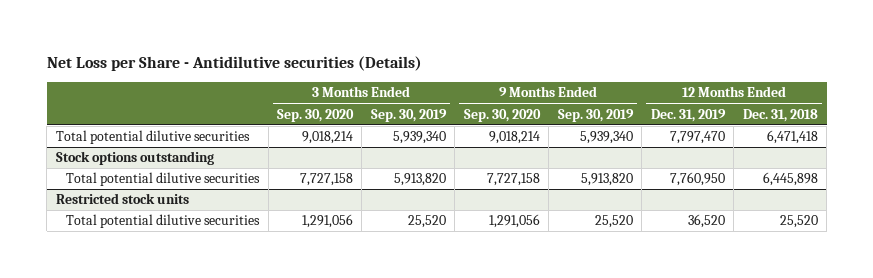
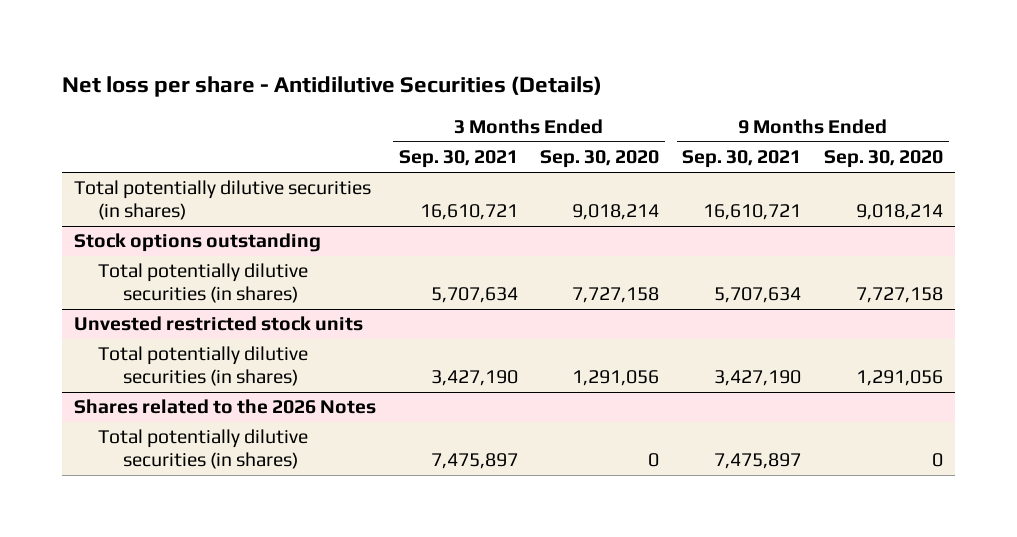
- Net Loss per Share - Antidilutive securities (Details)
+ Net loss per share - Antidilutive Securities (Details)
- | 3 Months Ended Sep. 30, 2020 | 3 Months Ended Sep. 30, 2019 | 9 Months Ended Sep. 30, 2020 | 9 Months Ended Sep. 30, 2019 | 12 Months Ended Dec. 31, 2019 | 12 Months Ended Dec. 31, 2018
+ | 3 Months Ended Sep. 30, 2021 | 3 Months Ended Sep. 30, 2020 | 9 Months Ended Sep. 30, 2021 | 9 Months Ended Sep. 30, 2020
- Total potential dilutive securities | 9,018,214 | 5,939,340 | 9,018,214 | 5,939,340 | 7,797,470 | 6,471,418
+ Total potentially dilutive securities (in shares) | 16,610,721 | 9,018,214 | 16,610,721 | 9,018,214
@ Stock options outstanding
- Total potential dilutive securities | 7,727,158 | 5,913,820 | 7,727,158 | 5,913,820 | 7,760,950 | 6,445,898
- Restricted stock units
- Total potential dilutive securities | 1,291,056 | 25,520 | 1,291,056 | 25,520 | 36,520 | 25,520
@ Stock options outstanding
+ Total potentially dilutive securities (in shares) | 5,707,634 | 7,727,158 | 5,707,634 | 7,727,158
+ Unvested restricted stock units
+ Total potentially dilutive securities (in shares) | 3,427,190 | 1,291,056 | 3,427,190 | 1,291,056
+ Shares related to the 2026 Notes
+ Total potentially dilutive securities (in shares) | 7,475,897 | 0 | 7,475,897 | 0

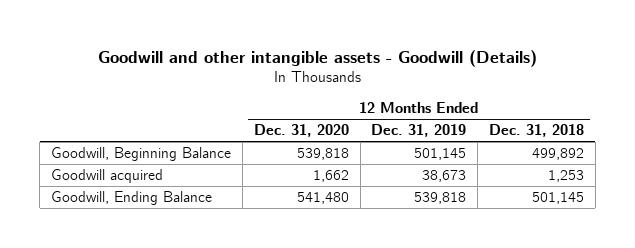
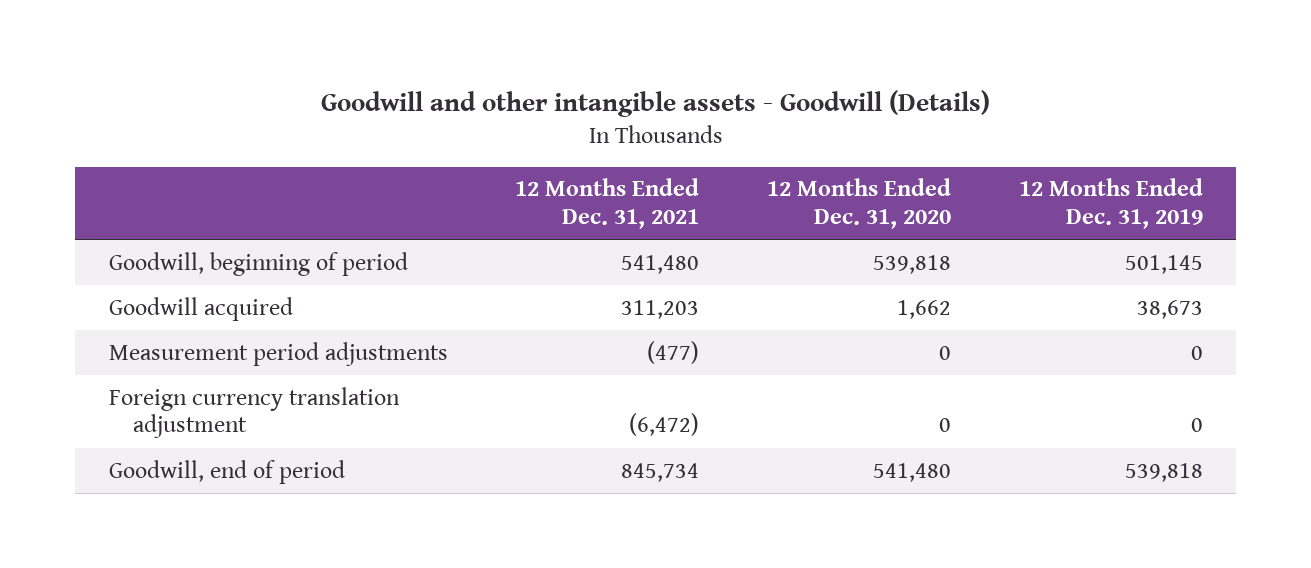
- | 12 Months Ended Dec. 31, 2020 | 12 Months Ended Dec. 31, 2019 | 12 Months Ended Dec. 31, 2018
+ | 12 Months Ended Dec. 31, 2021 | 12 Months Ended Dec. 31, 2020 | 12 Months Ended Dec. 31, 2019
- Goodwill, Beginning Balance | 539,818 | 501,145 | 499,892
+ Goodwill, beginning of period | 541,480 | 539,818 | 501,145
- Goodwill, Ending Balance | 541,480 | 539,818 | 501,145
+ Measurement period adjustments | (477) | 0 | 0
+ Foreign currency translation adjustment | (6,472) | 0 | 0
+ Goodwill, end of period | 845,734 | 541,480 | 539,818

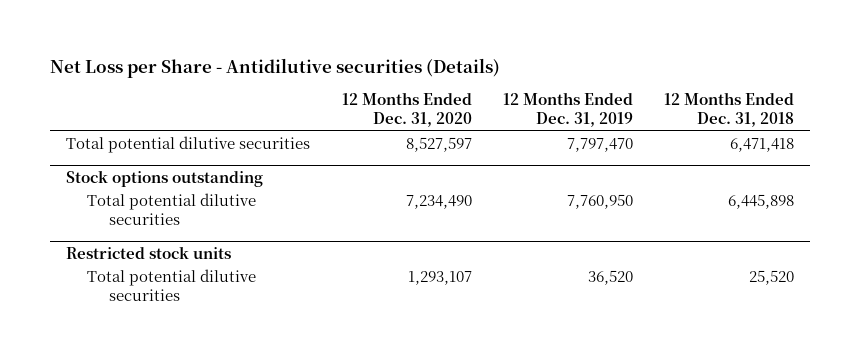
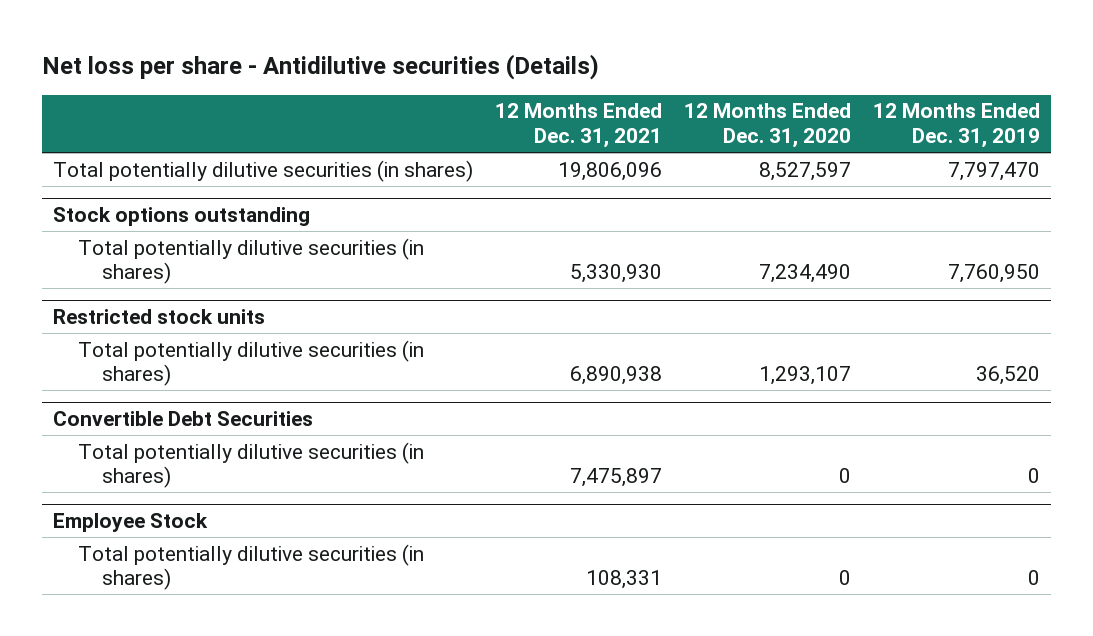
- Net Loss per Share - Antidilutive securities (Details)
+ Net loss per share - Antidilutive securities (Details)
- | 12 Months Ended Dec. 31, 2020 | 12 Months Ended Dec. 31, 2019 | 12 Months Ended Dec. 31, 2018
+ | 12 Months Ended Dec. 31, 2021 | 12 Months Ended Dec. 31, 2020 | 12 Months Ended Dec. 31, 2019
- Total potential dilutive securities | 8,527,597 | 7,797,470 | 6,471,418
+ Total potentially dilutive securities (in shares) | 19,806,096 | 8,527,597 | 7,797,470
@ Stock options outstanding
- Total potential dilutive securities | 7,234,490 | 7,760,950 | 6,445,898
+ Total potentially dilutive securities (in shares) | 5,330,930 | 7,234,490 | 7,760,950
@ Restricted stock units
- Total potential dilutive securities | 1,293,107 | 36,520 | 25,520
+ Total potentially dilutive securities (in shares) | 6,890,938 | 1,293,107 | 36,520
+ Convertible Debt Securities
+ Total potentially dilutive securities (in shares) | 7,475,897 | 0 | 0
+ Employee Stock
+ Total potentially dilutive securities (in shares) | 108,331 | 0 | 0

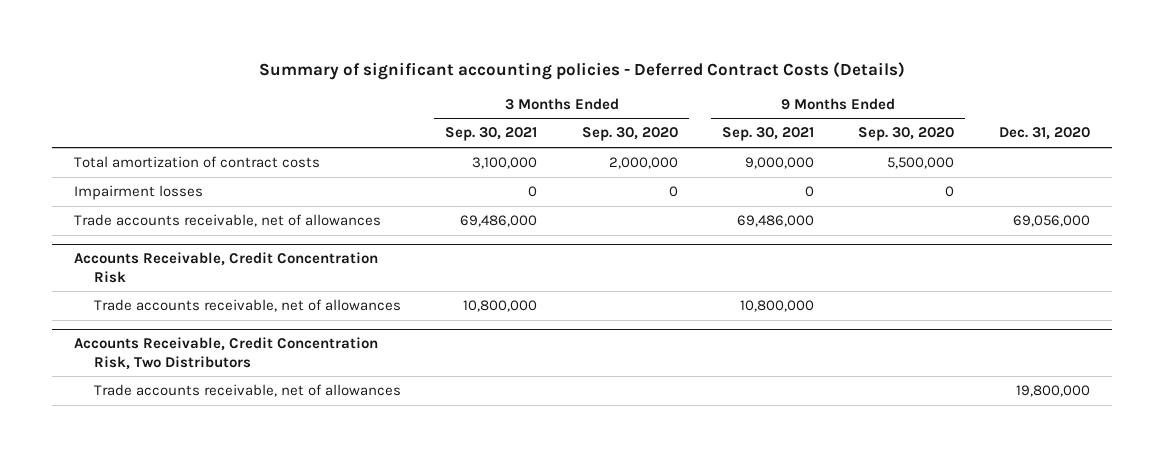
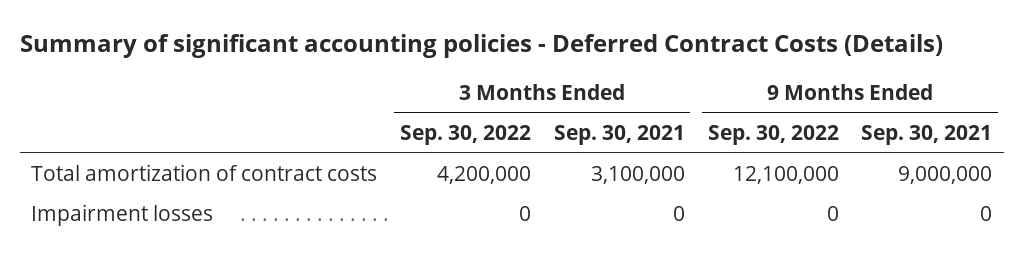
- | 3 Months Ended Sep. 30, 2021 | 3 Months Ended Sep. 30, 2020 | 9 Months Ended Sep. 30, 2021 | 9 Months Ended Sep. 30, 2020 | Dec. 31, 2020
+ | 3 Months Ended Sep. 30, 2022 | 3 Months Ended Sep. 30, 2021 | 9 Months Ended Sep. 30, 2022 | 9 Months Ended Sep. 30, 2021
- Trade accounts receivable, net of allowances | 69,486,000 | | 69,486,000 | | 69,056,000
- Accounts Receivable, Credit Concentration Risk
- Trade accounts receivable, net of allowances | 10,800,000 | | 10,800,000 | |
- Accounts Receivable, Credit Concentration Risk, Two Distributors
- Trade accounts receivable, net of allowances | | | | | 19,800,000

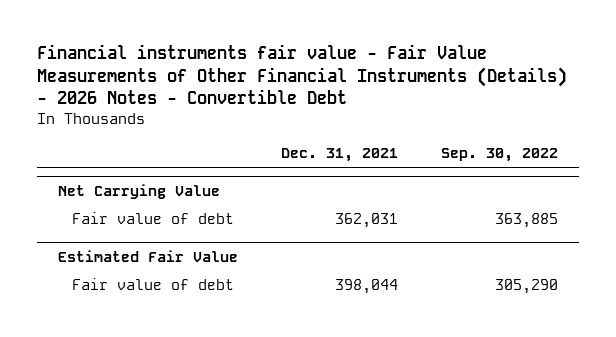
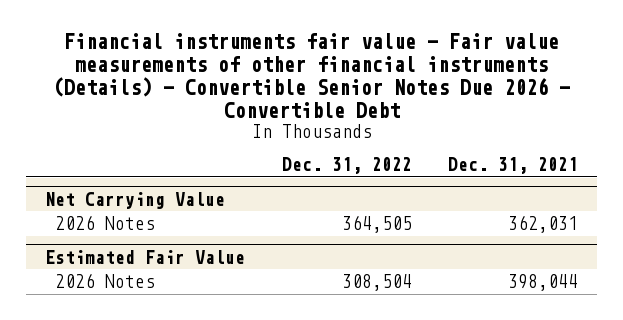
- Financial instruments fair value - Fair Value Measurements of Other Financial Instruments (Details) - 2026 Notes - Convertible Debt
+ Financial instruments fair value - Fair value measurements of other financial instruments (Details) - Convertible Senior Notes Due 2026 - Convertible Debt
- | Dec. 31, 2021 | Sep. 30, 2022
+ | Dec. 31, 2022 | Dec. 31, 2021
@ Net Carrying Value
- Fair value of debt | 362,031 | 363,885
+ 2026 Notes | 364,505 | 362,031
@ Estimated Fair Value
- Fair value of debt | 398,044 | 305,290
+ 2026 Notes | 308,504 | 398,044

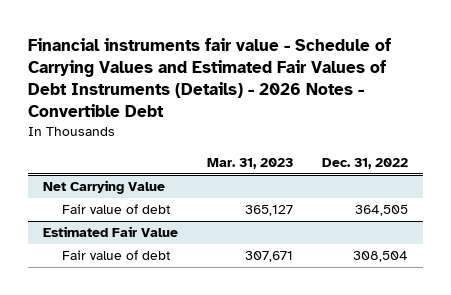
- Financial instruments fair value - Fair value measurements of other financial instruments (Details) - Convertible Senior Notes Due 2026 - Convertible Debt
+ Financial instruments fair value - Schedule of Carrying Values and Estimated Fair Values of Debt Instruments (Details) - 2026 Notes - Convertible Debt
- | Dec. 31, 2022 | Dec. 31, 2021
+ | Mar. 31, 2023 | Dec. 31, 2022
@ Net Carrying Value
- 2026 Notes | 364,505 | 362,031
+ Fair value of debt | 365,127 | 364,505
@ Estimated Fair Value
- 2026 Notes | 308,504 | 398,044
+ Fair value of debt | 307,671 | 308,504

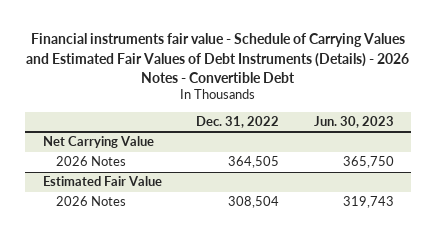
- | Mar. 31, 2023 | Dec. 31, 2022
+ | Dec. 31, 2022 | Jun. 30, 2023
@ Net Carrying Value
- Fair value of debt | 365,127 | 364,505
+ 2026 Notes | 364,505 | 365,750
@ Estimated Fair Value
- Fair value of debt | 307,671 | 308,504
+ 2026 Notes | 308,504 | 319,743

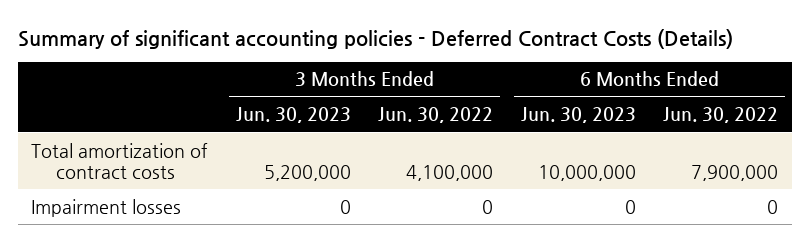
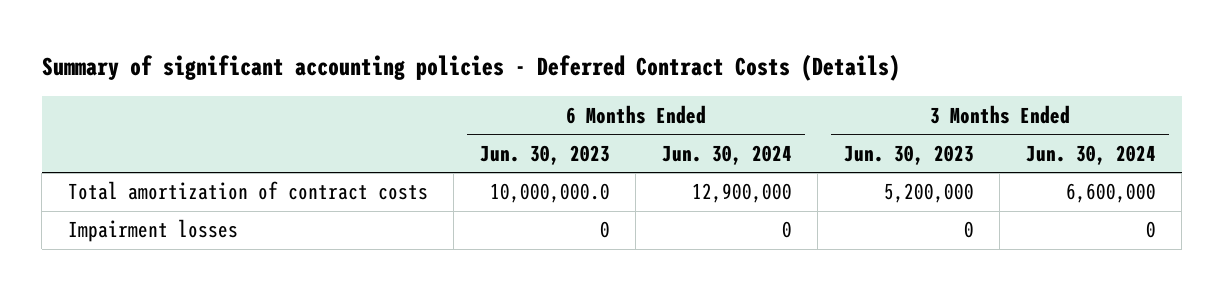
- | 3 Months Ended Jun. 30, 2023 | 3 Months Ended Jun. 30, 2022 | 6 Months Ended Jun. 30, 2023 | 6 Months Ended Jun. 30, 2022
+ | 6 Months Ended Jun. 30, 2023 | 6 Months Ended Jun. 30, 2024 | 3 Months Ended Jun. 30, 2023 | 3 Months Ended Jun. 30, 2024
- Total amortization of contract costs | 5,200,000 | 4,100,000 | 10,000,000 | 7,900,000
+ Total amortization of contract costs | 10,000,000.0 | 12,900,000 | 5,200,000 | 6,600,000

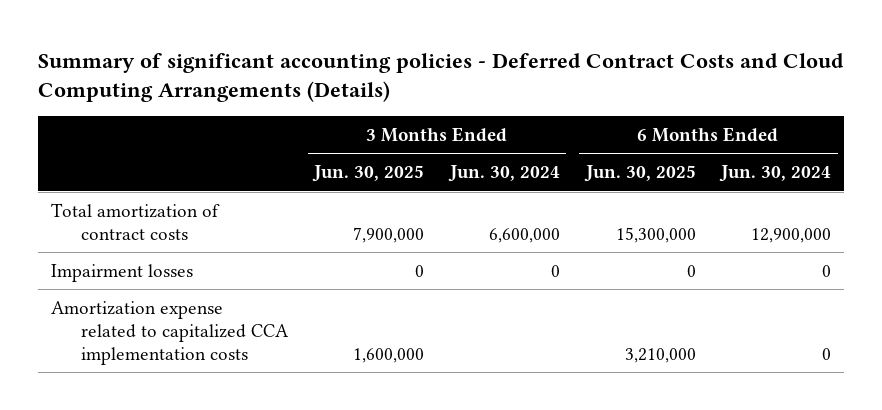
- Summary of significant accounting policies - Deferred Contract Costs (Details)
+ Summary of significant accounting policies - Deferred Contract Costs and Cloud Computing Arrangements (Details)
- | 6 Months Ended Jun. 30, 2023 | 6 Months Ended Jun. 30, 2024 | 3 Months Ended Jun. 30, 2023 | 3 Months Ended Jun. 30, 2024
+ | 3 Months Ended Jun. 30, 2025 | 3 Months Ended Jun. 30, 2024 | 6 Months Ended Jun. 30, 2025 | 6 Months Ended Jun. 30, 2024
+ Amortization expense related to capitalized CCA implementation costs | 1,600,000 | | 3,210,000 | 0

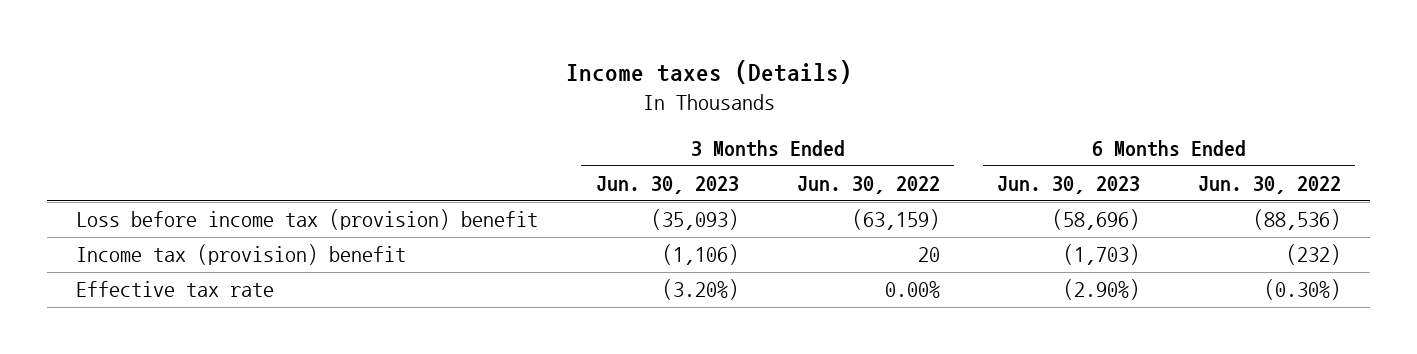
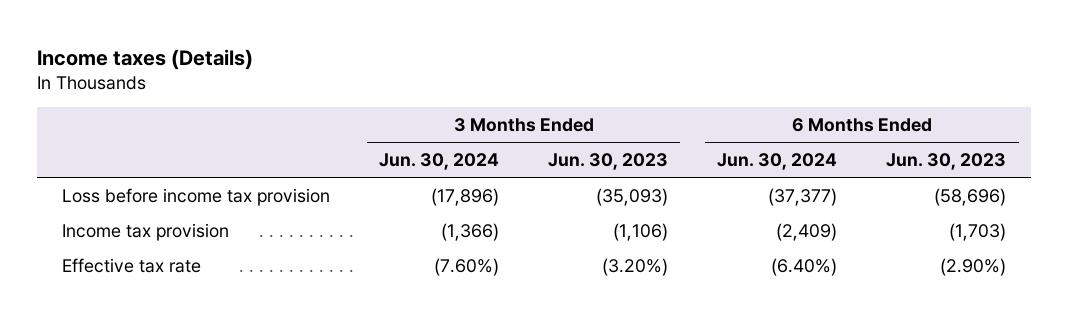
- | 3 Months Ended Jun. 30, 2023 | 3 Months Ended Jun. 30, 2022 | 6 Months Ended Jun. 30, 2023 | 6 Months Ended Jun. 30, 2022
+ | 3 Months Ended Jun. 30, 2024 | 3 Months Ended Jun. 30, 2023 | 6 Months Ended Jun. 30, 2024 | 6 Months Ended Jun. 30, 2023
- Loss before income tax (provision) benefit | (35,093) | (63,159) | (58,696) | (88,536)
- Income tax (provision) benefit | (1,106) | 20 | (1,703) | (232)
+ Loss before income tax provision | (17,896) | (35,093) | (37,377) | (58,696)
+ Income tax provision | (1,366) | (1,106) | (2,409) | (1,703)

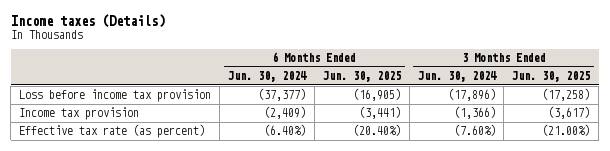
- | 3 Months Ended Jun. 30, 2024 | 3 Months Ended Jun. 30, 2023 | 6 Months Ended Jun. 30, 2024 | 6 Months Ended Jun. 30, 2023
+ | 6 Months Ended Jun. 30, 2024 | 6 Months Ended Jun. 30, 2025 | 3 Months Ended Jun. 30, 2024 | 3 Months Ended Jun. 30, 2025
- Effective tax rate | (7.60%) | (3.20%) | (6.40%) | (2.90%)
+ Effective tax rate (as percent) | (6.40%) | (20.40%) | (7.60%) | (21.00%)

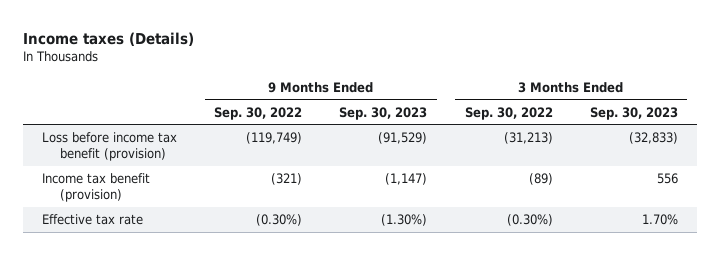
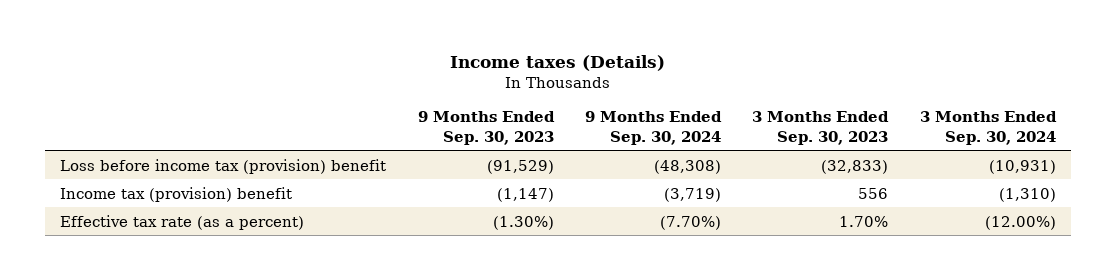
- | 9 Months Ended Sep. 30, 2022 | 9 Months Ended Sep. 30, 2023 | 3 Months Ended Sep. 30, 2022 | 3 Months Ended Sep. 30, 2023
+ | 9 Months Ended Sep. 30, 2023 | 9 Months Ended Sep. 30, 2024 | 3 Months Ended Sep. 30, 2023 | 3 Months Ended Sep. 30, 2024
- Loss before income tax benefit (provision) | (119,749) | (91,529) | (31,213) | (32,833)
- Income tax benefit (provision) | (321) | (1,147) | (89) | 556
- Effective tax rate | (0.30%) | (1.30%) | (0.30%) | 1.70%
+ Loss before income tax (provision) benefit | (91,529) | (48,308) | (32,833) | (10,931)
+ Income tax (provision) benefit | (1,147) | (3,719) | 556 | (1,310)
+ Effective tax rate (as a percent) | (1.30%) | (7.70%) | 1.70% | (12.00%)

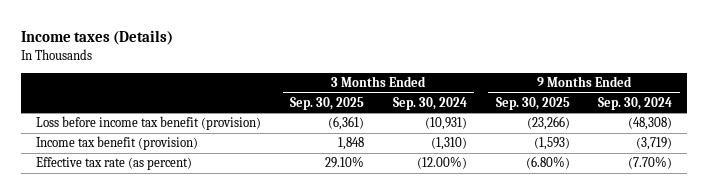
- | 9 Months Ended Sep. 30, 2023 | 9 Months Ended Sep. 30, 2024 | 3 Months Ended Sep. 30, 2023 | 3 Months Ended Sep. 30, 2024
+ | 3 Months Ended Sep. 30, 2025 | 3 Months Ended Sep. 30, 2024 | 9 Months Ended Sep. 30, 2025 | 9 Months Ended Sep. 30, 2024
- Loss before income tax (provision) benefit | (91,529) | (48,308) | (32,833) | (10,931)
- Income tax (provision) benefit | (1,147) | (3,719) | 556 | (1,310)
- Effective tax rate (as a percent) | (1.30%) | (7.70%) | 1.70% | (12.00%)
+ Loss before income tax benefit (provision) | (6,361) | (10,931) | (23,266) | (48,308)
+ Income tax benefit (provision) | 1,848 | (1,310) | (1,593) | (3,719)
+ Effective tax rate (as percent) | 29.10% | (12.00%) | (6.80%) | (7.70%)

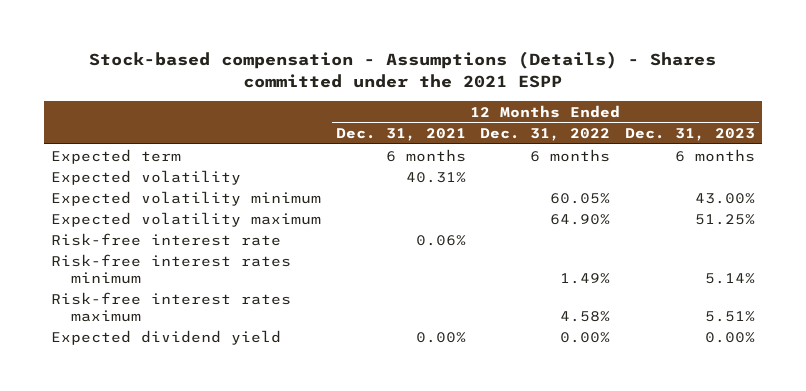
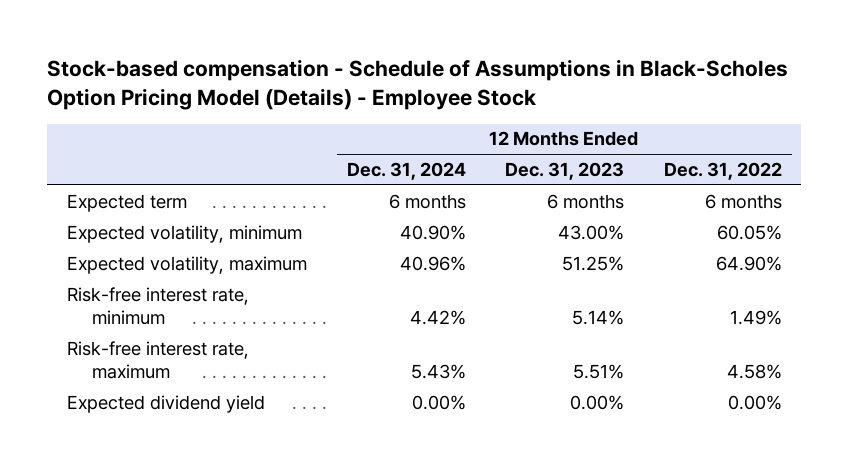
- Stock-based compensation - Assumptions (Details) - Shares committed under the 2021 ESPP
+ Stock-based compensation - Schedule of Assumptions in Black-Scholes Option Pricing Model (Details) - Employee Stock
- | 12 Months Ended Dec. 31, 2021 | 12 Months Ended Dec. 31, 2022 | 12 Months Ended Dec. 31, 2023
+ | 12 Months Ended Dec. 31, 2024 | 12 Months Ended Dec. 31, 2023 | 12 Months Ended Dec. 31, 2022
- Expected volatility | 40.31% | |
- Expected volatility minimum | | 60.05% | 43.00%
- Expected volatility maximum | | 64.90% | 51.25%
- Risk-free interest rate | 0.06% | |
- Risk-free interest rates minimum | | 1.49% | 5.14%
- Risk-free interest rates maximum | | 4.58% | 5.51%
+ Expected volatility, minimum | 40.90% | 43.00% | 60.05%
+ Expected volatility, maximum | 40.96% | 51.25% | 64.90%
+ Risk-free interest rate, minimum | 4.42% | 5.14% | 1.49%
+ Risk-free interest rate, maximum | 5.43% | 5.51% | 4.58%

